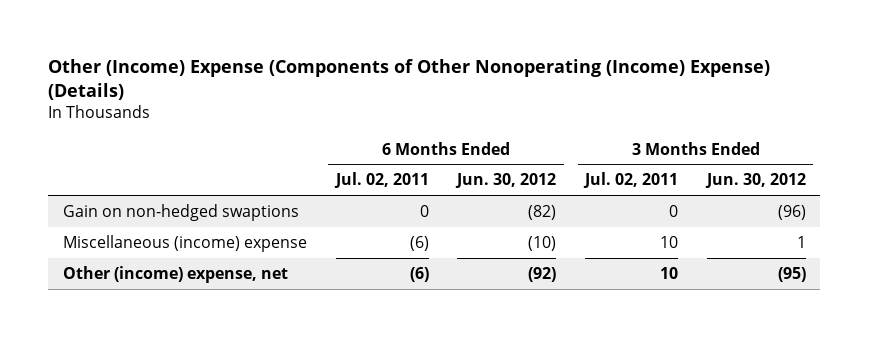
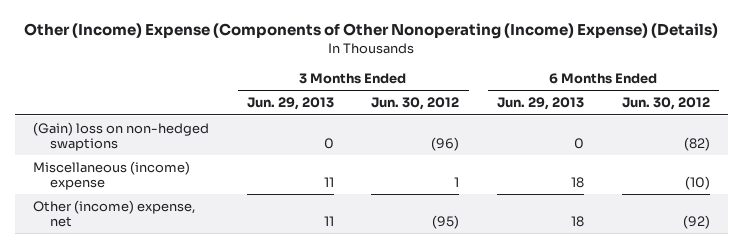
- | 6 Months Ended Jul. 02, 2011 | 6 Months Ended Jun. 30, 2012 | 3 Months Ended Jul. 02, 2011 | 3 Months Ended Jun. 30, 2012
+ | 3 Months Ended Jun. 29, 2013 | 3 Months Ended Jun. 30, 2012 | 6 Months Ended Jun. 29, 2013 | 6 Months Ended Jun. 30, 2012
- Gain on non-hedged swaptions | 0 | (82) | 0 | (96)
+ (Gain) loss on non-hedged swaptions | 0 | (96) | 0 | (82)

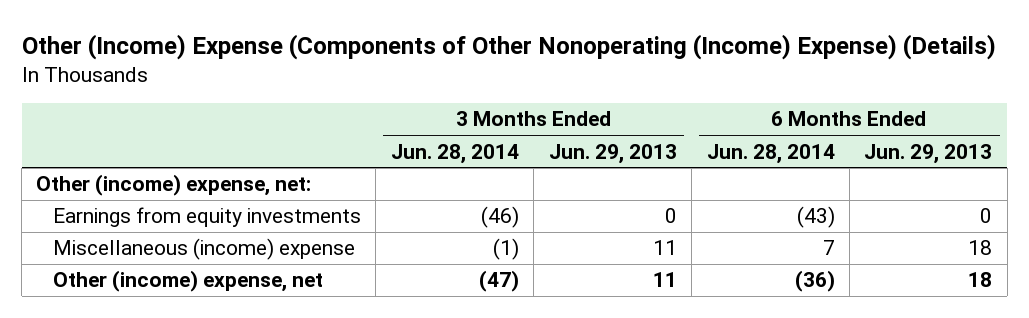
- | 3 Months Ended Jun. 29, 2013 | 3 Months Ended Jun. 30, 2012 | 6 Months Ended Jun. 29, 2013 | 6 Months Ended Jun. 30, 2012
+ | 3 Months Ended Jun. 28, 2014 | 3 Months Ended Jun. 29, 2013 | 6 Months Ended Jun. 28, 2014 | 6 Months Ended Jun. 29, 2013
- (Gain) loss on non-hedged swaptions | 0 | (96) | 0 | (82)
+ Other (income) expense, net:
+ Earnings from equity investments | (46) | 0 | (43) | 0

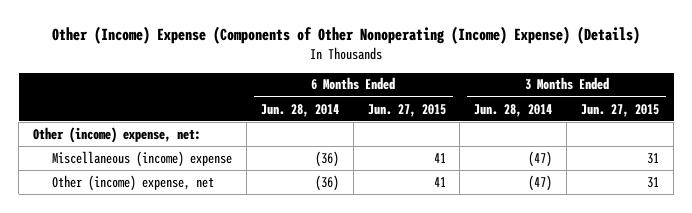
- | 3 Months Ended Jun. 28, 2014 | 3 Months Ended Jun. 29, 2013 | 6 Months Ended Jun. 28, 2014 | 6 Months Ended Jun. 29, 2013
+ | 6 Months Ended Jun. 28, 2014 | 6 Months Ended Jun. 27, 2015 | 3 Months Ended Jun. 28, 2014 | 3 Months Ended Jun. 27, 2015
- Earnings from equity investments | (46) | 0 | (43) | 0
- Miscellaneous (income) expense | (1) | 11 | 7 | 18
+ Miscellaneous (income) expense | (36) | 41 | (47) | 31

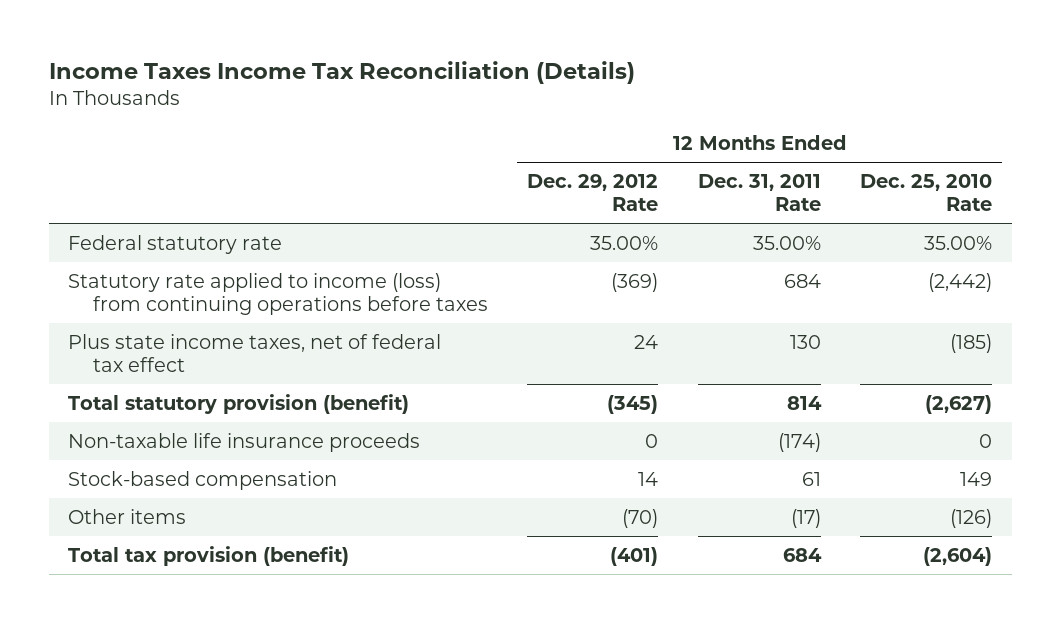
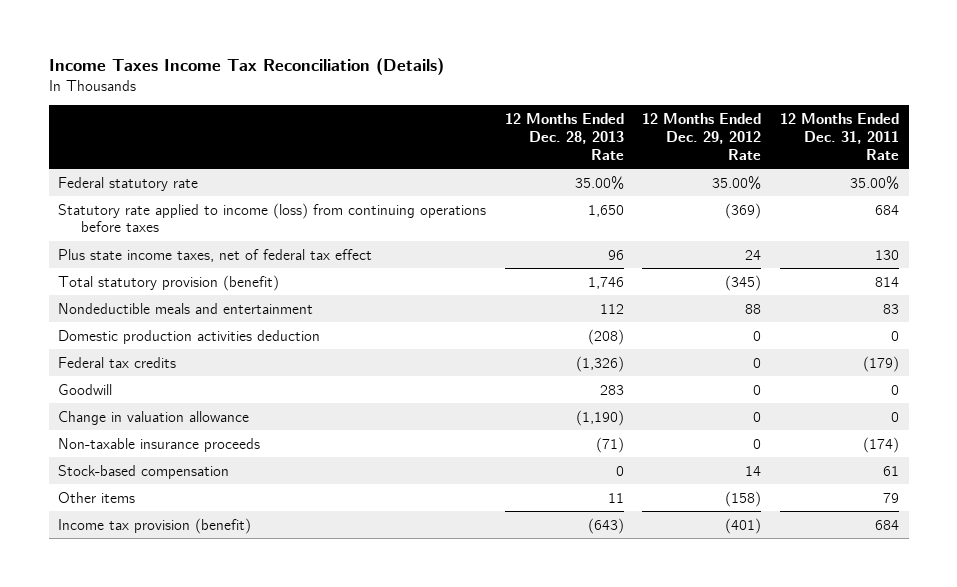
- | 12 Months Ended Dec. 29, 2012 Rate | 12 Months Ended Dec. 31, 2011 Rate | 12 Months Ended Dec. 25, 2010 Rate
+ | 12 Months Ended Dec. 28, 2013 Rate | 12 Months Ended Dec. 29, 2012 Rate | 12 Months Ended Dec. 31, 2011 Rate
- Non-taxable life insurance proceeds | 0 | (174) | 0
+ Nondeductible meals and entertainment | 112 | 88 | 83
+ Domestic production activities deduction | (208) | 0 | 0
+ Federal tax credits | (1,326) | 0 | (179)
+ Goodwill | 283 | 0 | 0
+ Change in valuation allowance | (1,190) | 0 | 0
+ Non-taxable insurance proceeds | (71) | 0 | (174)
- Other items | (70) | (17) | (126)
- Total tax provision (benefit) | (401) | 684 | (2,604)
+ Other items | 11 | (158) | 79
+ Income tax provision (benefit) | (643) | (401) | 684

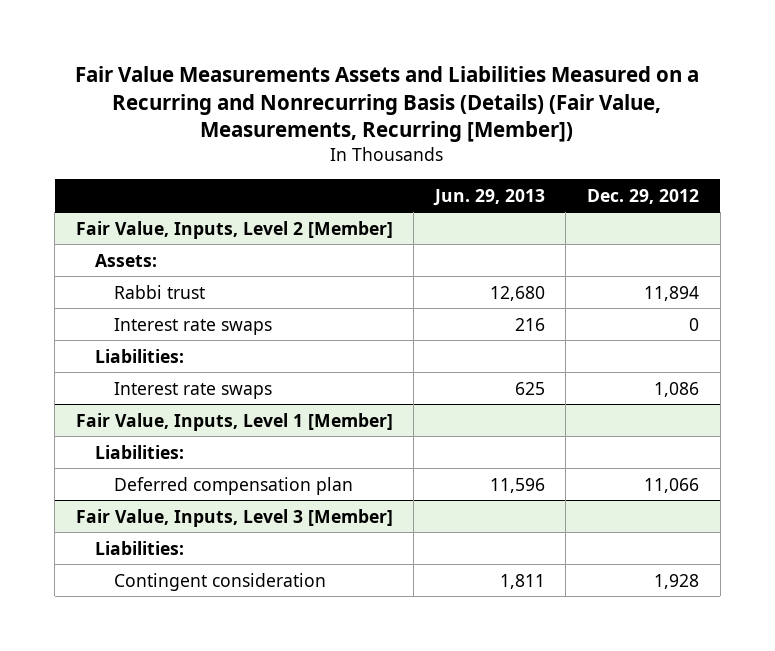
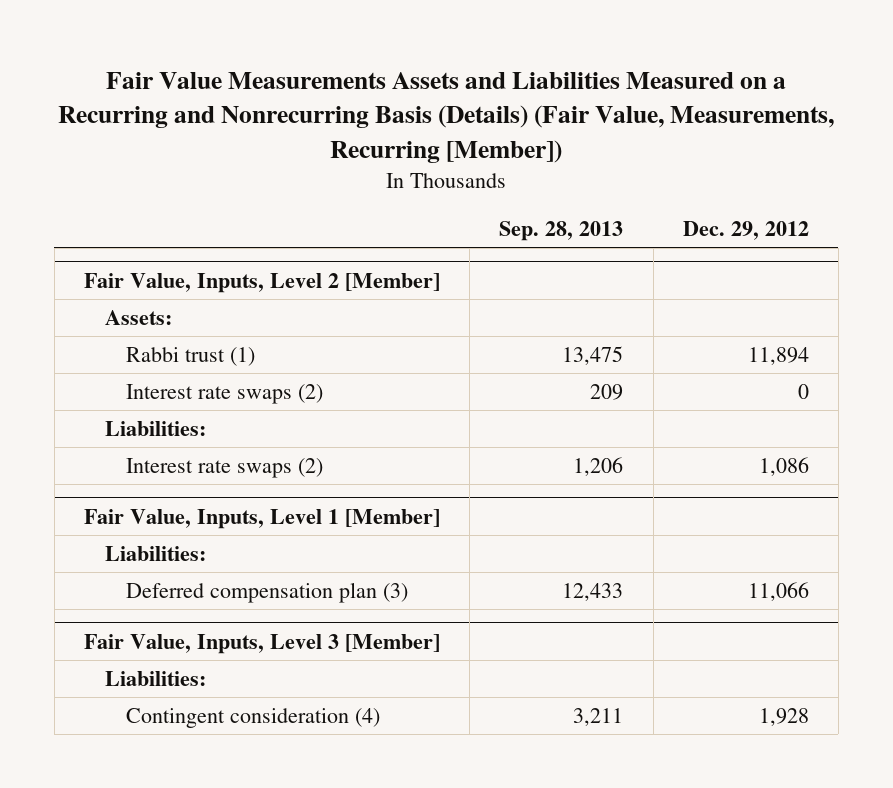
- | Jun. 29, 2013 | Dec. 29, 2012
+ | Sep. 28, 2013 | Dec. 29, 2012
@ Fair Value, Inputs, Level 2 [Member]
- Rabbi trust | 12,680 | 11,894
- Interest rate swaps | 216 | 0
+ Rabbi trust (1) | 13,475 | 11,894
+ Interest rate swaps (2) | 209 | 0
- Interest rate swaps | 625 | 1,086
+ Interest rate swaps (2) | 1,206 | 1,086
@ Fair Value, Inputs, Level 1 [Member]
- Deferred compensation plan | 11,596 | 11,066
+ Deferred compensation plan (3) | 12,433 | 11,066
@ Fair Value, Inputs, Level 3 [Member]
- Contingent consideration | 1,811 | 1,928
+ Contingent consideration (4) | 3,211 | 1,928

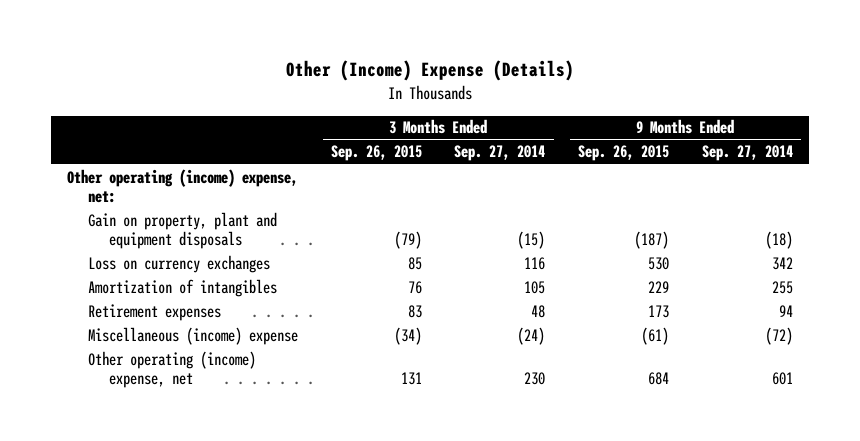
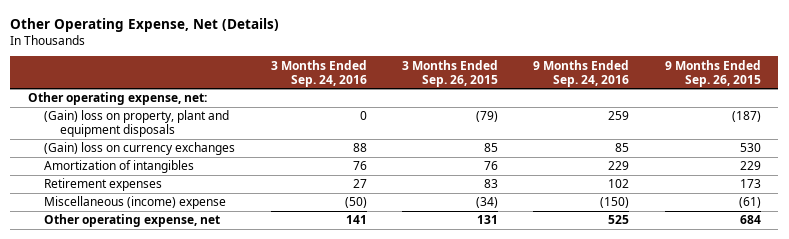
- Other (Income) Expense (Details)
+ Other Operating Expense, Net (Details)
- | 3 Months Ended Sep. 26, 2015 | 3 Months Ended Sep. 27, 2014 | 9 Months Ended Sep. 26, 2015 | 9 Months Ended Sep. 27, 2014
+ | 3 Months Ended Sep. 24, 2016 | 3 Months Ended Sep. 26, 2015 | 9 Months Ended Sep. 24, 2016 | 9 Months Ended Sep. 26, 2015
- Other operating (income) expense, net:
- Gain on property, plant and equipment disposals | (79) | (15) | (187) | (18)
- Loss on currency exchanges | 85 | 116 | 530 | 342
+ Other operating expense, net:
+ (Gain) loss on property, plant and equipment disposals | 0 | (79) | 259 | (187)
+ (Gain) loss on currency exchanges | 88 | 85 | 85 | 530
- Other operating (income) expense, net | 131 | 230 | 684 | 601
+ Other operating expense, net | 141 | 131 | 525 | 684

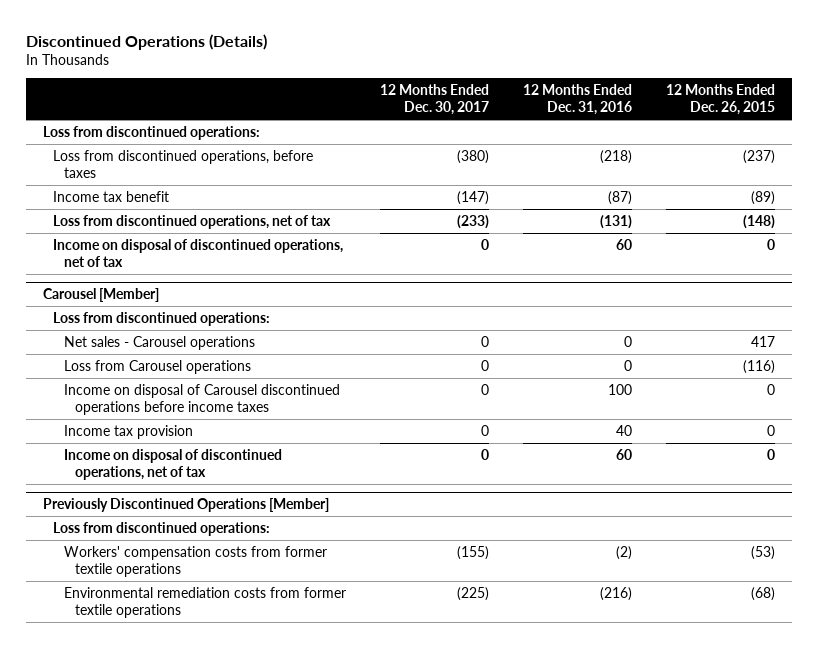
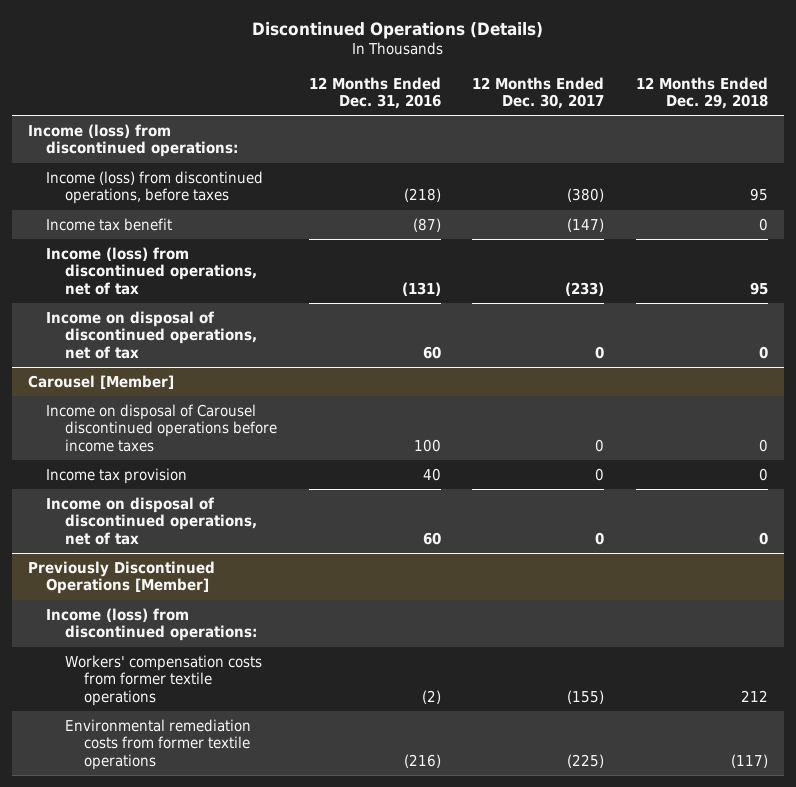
- | 12 Months Ended Dec. 30, 2017 | 12 Months Ended Dec. 31, 2016 | 12 Months Ended Dec. 26, 2015
+ | 12 Months Ended Dec. 31, 2016 | 12 Months Ended Dec. 30, 2017 | 12 Months Ended Dec. 29, 2018
- Loss from discontinued operations:
- Loss from discontinued operations, before taxes | (380) | (218) | (237)
+ Income (loss) from discontinued operations:
+ Income (loss) from discontinued operations, before taxes | (218) | (380) | 95
- Loss from discontinued operations, net of tax | (233) | (131) | (148)
+ Income (loss) from discontinued operations, net of tax | (131) | (233) | 95
@ Carousel [Member]
- Loss from discontinued operations:
- Net sales - Carousel operations | 0 | 0 | 417
- Loss from Carousel operations | 0 | 0 | (116)
@ Previously Discontinued Operations [Member]
- Loss from discontinued operations:
+ Income (loss) from discontinued operations:

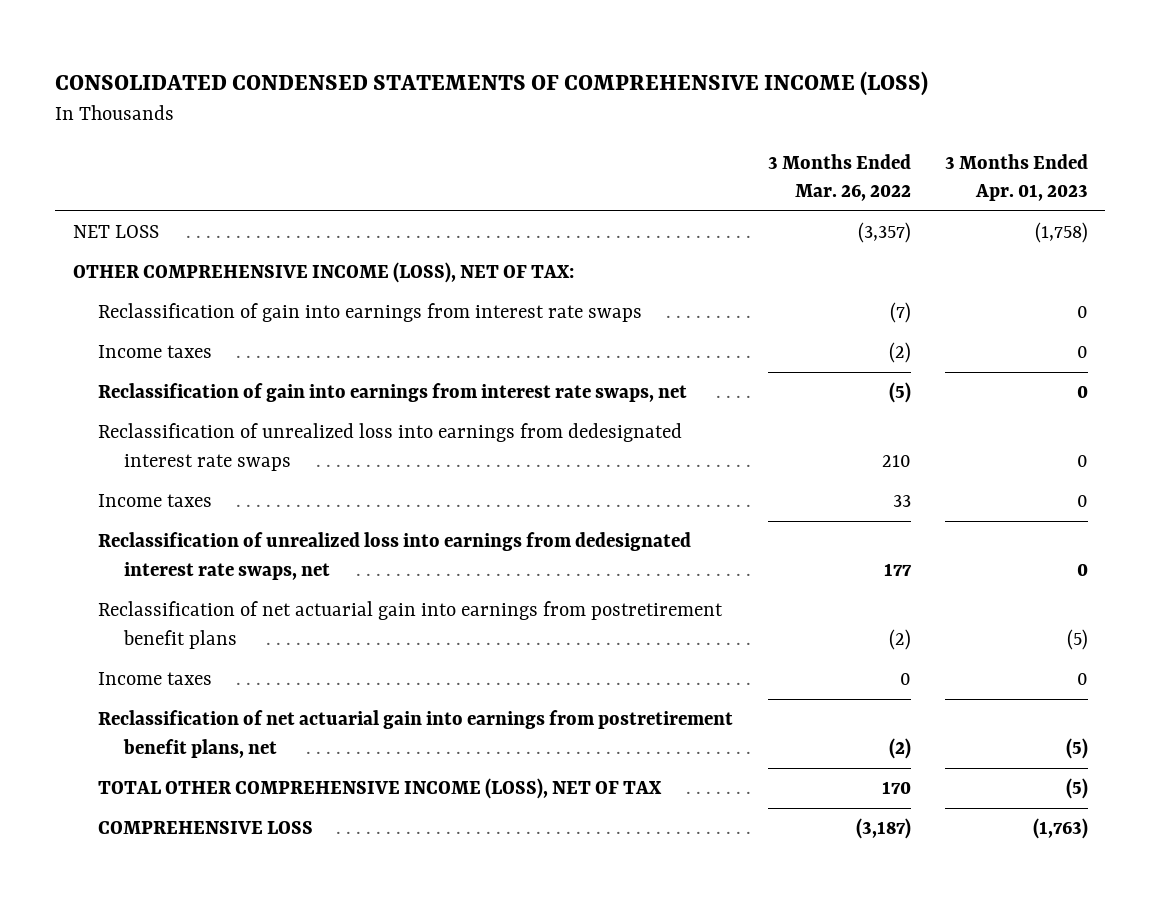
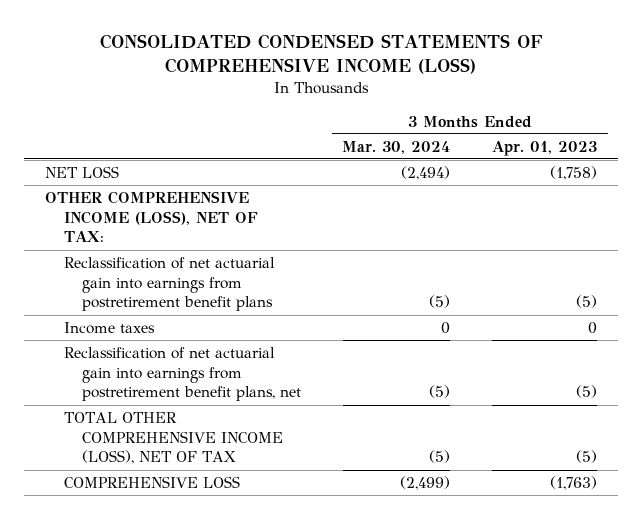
- | 3 Months Ended Mar. 26, 2022 | 3 Months Ended Apr. 01, 2023
+ | 3 Months Ended Mar. 30, 2024 | 3 Months Ended Apr. 01, 2023
- Reclassification of gain into earnings from interest rate swaps | (7) | 0
- Income taxes | (2) | 0
- Reclassification of gain into earnings from interest rate swaps, net | (5) | 0
- Reclassification of unrealized loss into earnings from dedesignated interest rate swaps | 210 | 0
- Income taxes | 33 | 0
- Reclassification of unrealized loss into earnings from dedesignated interest rate swaps, net | 177 | 0

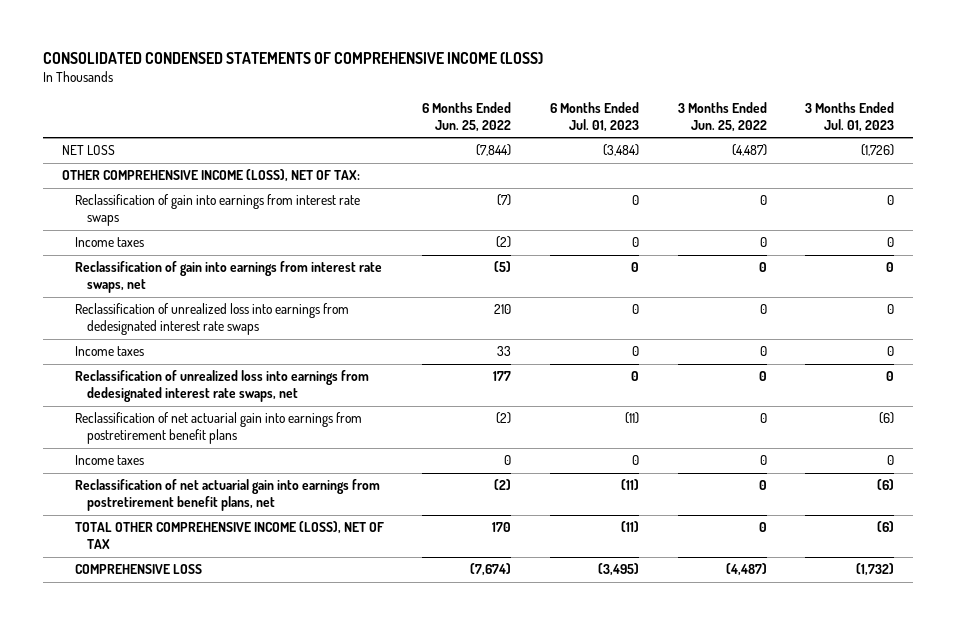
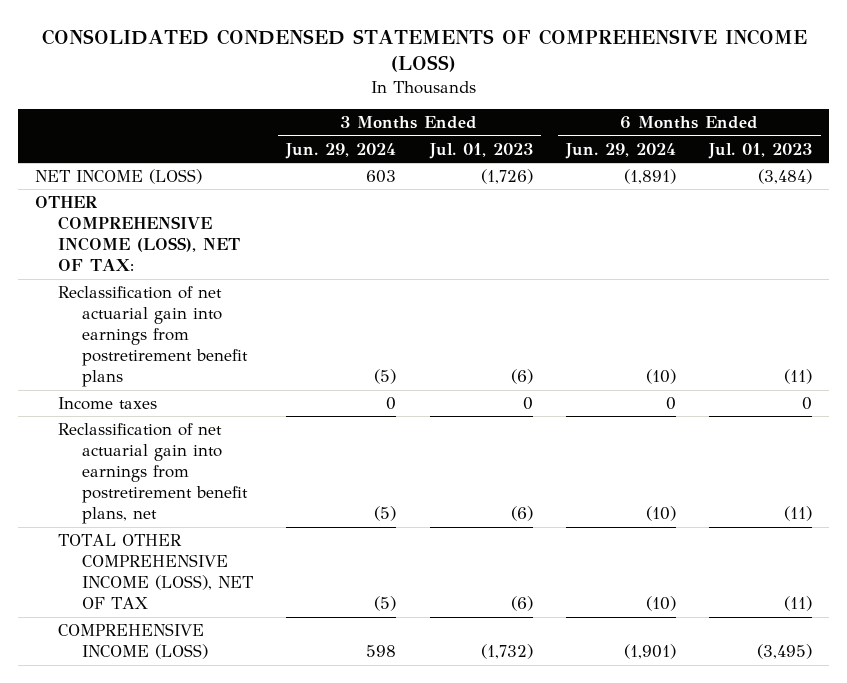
- | 6 Months Ended Jun. 25, 2022 | 6 Months Ended Jul. 01, 2023 | 3 Months Ended Jun. 25, 2022 | 3 Months Ended Jul. 01, 2023
+ | 3 Months Ended Jun. 29, 2024 | 3 Months Ended Jul. 01, 2023 | 6 Months Ended Jun. 29, 2024 | 6 Months Ended Jul. 01, 2023
- NET LOSS | (7,844) | (3,484) | (4,487) | (1,726)
+ NET INCOME (LOSS) | 603 | (1,726) | (1,891) | (3,484)
- Reclassification of gain into earnings from interest rate swaps | (7) | 0 | 0 | 0
- Income taxes | (2) | 0 | 0 | 0
- Reclassification of gain into earnings from interest rate swaps, net | (5) | 0 | 0 | 0
- Reclassification of unrealized loss into earnings from dedesignated interest rate swaps | 210 | 0 | 0 | 0
- Income taxes | 33 | 0 | 0 | 0
- Reclassification of unrealized loss into earnings from dedesignated interest rate swaps, net | 177 | 0 | 0 | 0
- COMPREHENSIVE LOSS | (7,674) | (3,495) | (4,487) | (1,732)
+ COMPREHENSIVE INCOME (LOSS) | 598 | (1,732) | (1,901) | (3,495)

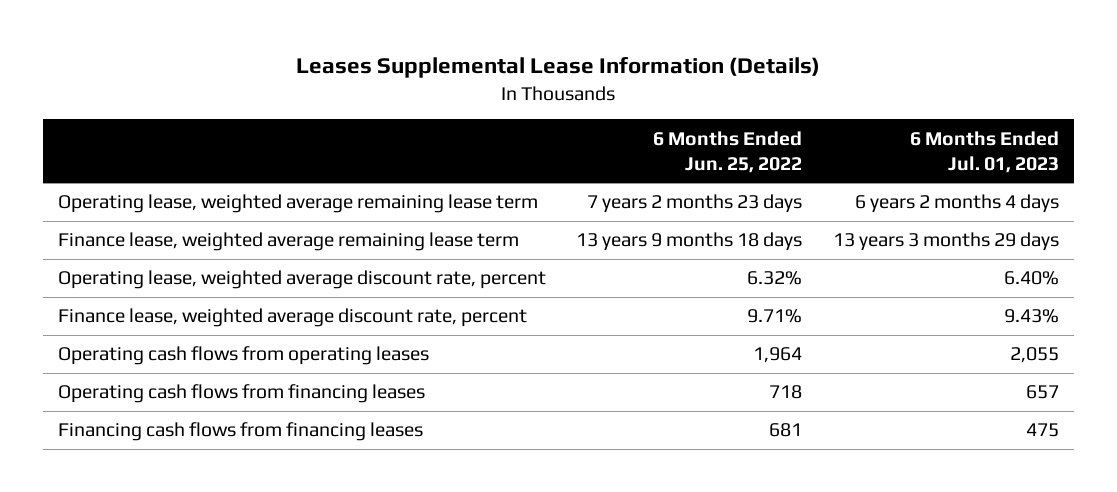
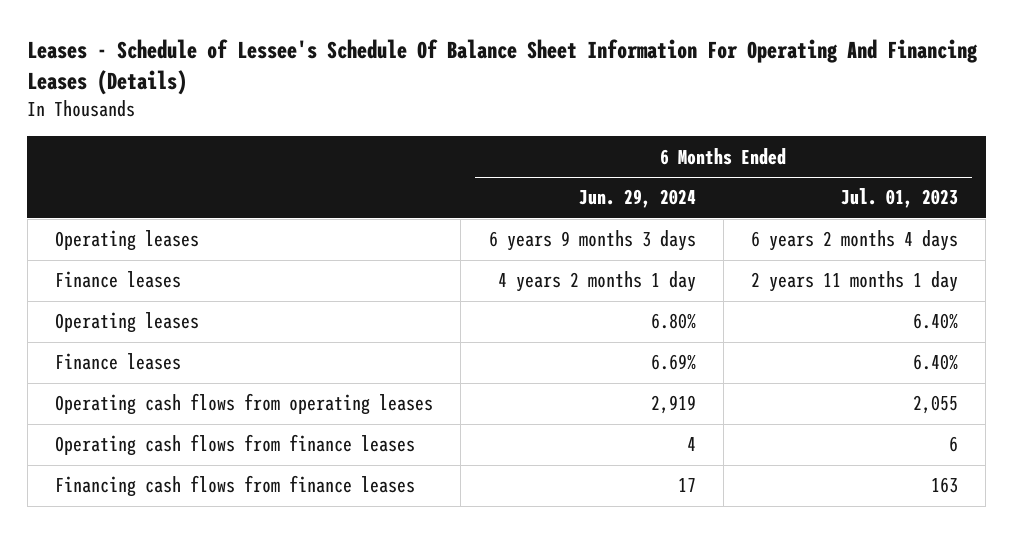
- Leases Supplemental Lease Information (Details)
+ Leases - Schedule of Lessee's Schedule Of Balance Sheet Information For Operating And Financing Leases (Details)
- | 6 Months Ended Jun. 25, 2022 | 6 Months Ended Jul. 01, 2023
+ | 6 Months Ended Jun. 29, 2024 | 6 Months Ended Jul. 01, 2023
- Operating lease, weighted average remaining lease term | 7 years 2 months 23 days | 6 years 2 months 4 days
- Finance lease, weighted average remaining lease term | 13 years 9 months 18 days | 13 years 3 months 29 days
- Operating lease, weighted average discount rate, percent | 6.32% | 6.40%
- Finance lease, weighted average discount rate, percent | 9.71% | 9.43%
+ Operating leases | 6 years 9 months 3 days | 6 years 2 months 4 days
+ Finance leases | 4 years 2 months 1 day | 2 years 11 months 1 day
+ Operating leases | 6.80% | 6.40%
+ Finance leases | 6.69% | 6.40%
- Operating cash flows from financing leases | 718 | 657
- Financing cash flows from financing leases | 681 | 475
+ Operating cash flows from finance leases | 4 | 6
+ Financing cash flows from finance leases | 17 | 163

